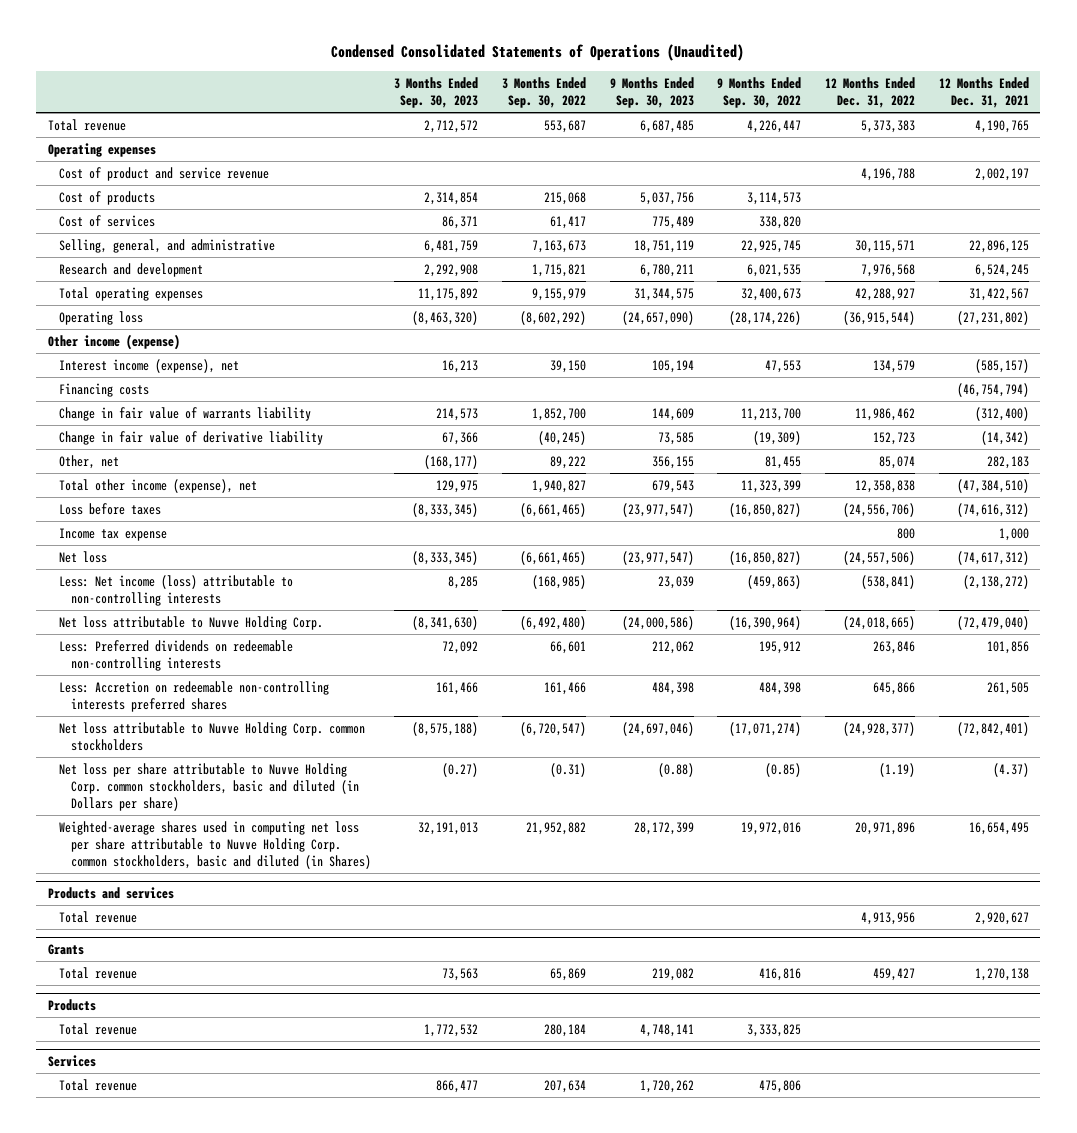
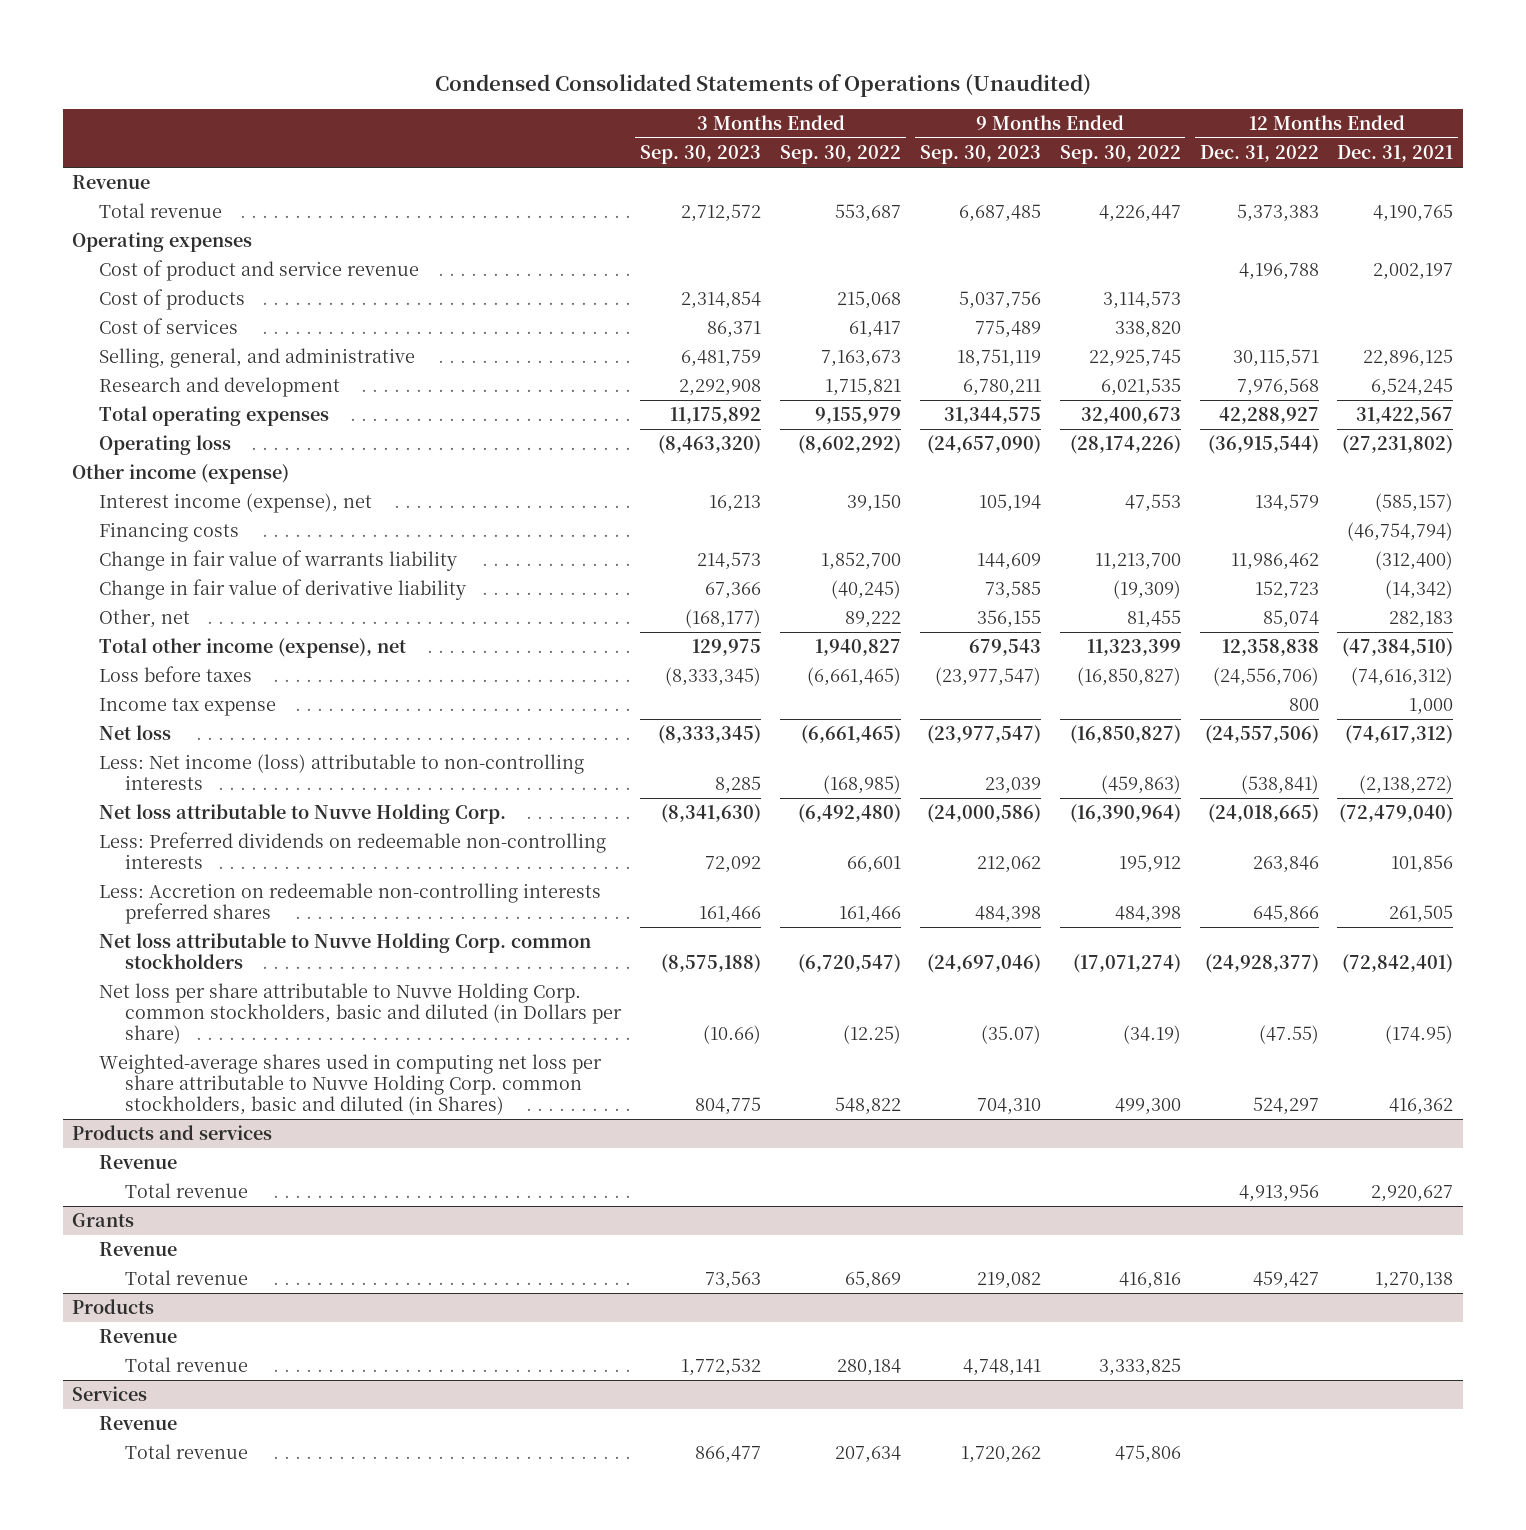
+ Revenue
- Net loss per share attributable to Nuvve Holding Corp. common stockholders, basic and diluted (in Dollars per share) | (0.27) | (0.31) | (0.88) | (0.85) | (1.19) | (4.37)
- Weighted-average shares used in computing net loss per share attributable to Nuvve Holding Corp. common stockholders, basic and diluted (in Shares) | 32,191,013 | 21,952,882 | 28,172,399 | 19,972,016 | 20,971,896 | 16,654,495
+ Net loss per share attributable to Nuvve Holding Corp. common stockholders, basic and diluted (in Dollars per share) | (10.66) | (12.25) | (35.07) | (34.19) | (47.55) | (174.95)
+ Weighted-average shares used in computing net loss per share attributable to Nuvve Holding Corp. common stockholders, basic and diluted (in Shares) | 804,775 | 548,822 | 704,310 | 499,300 | 524,297 | 416,362
@ Products and services
+ Revenue
@ Grants
+ Revenue
@ Products
+ Revenue
@ Services
+ Revenue

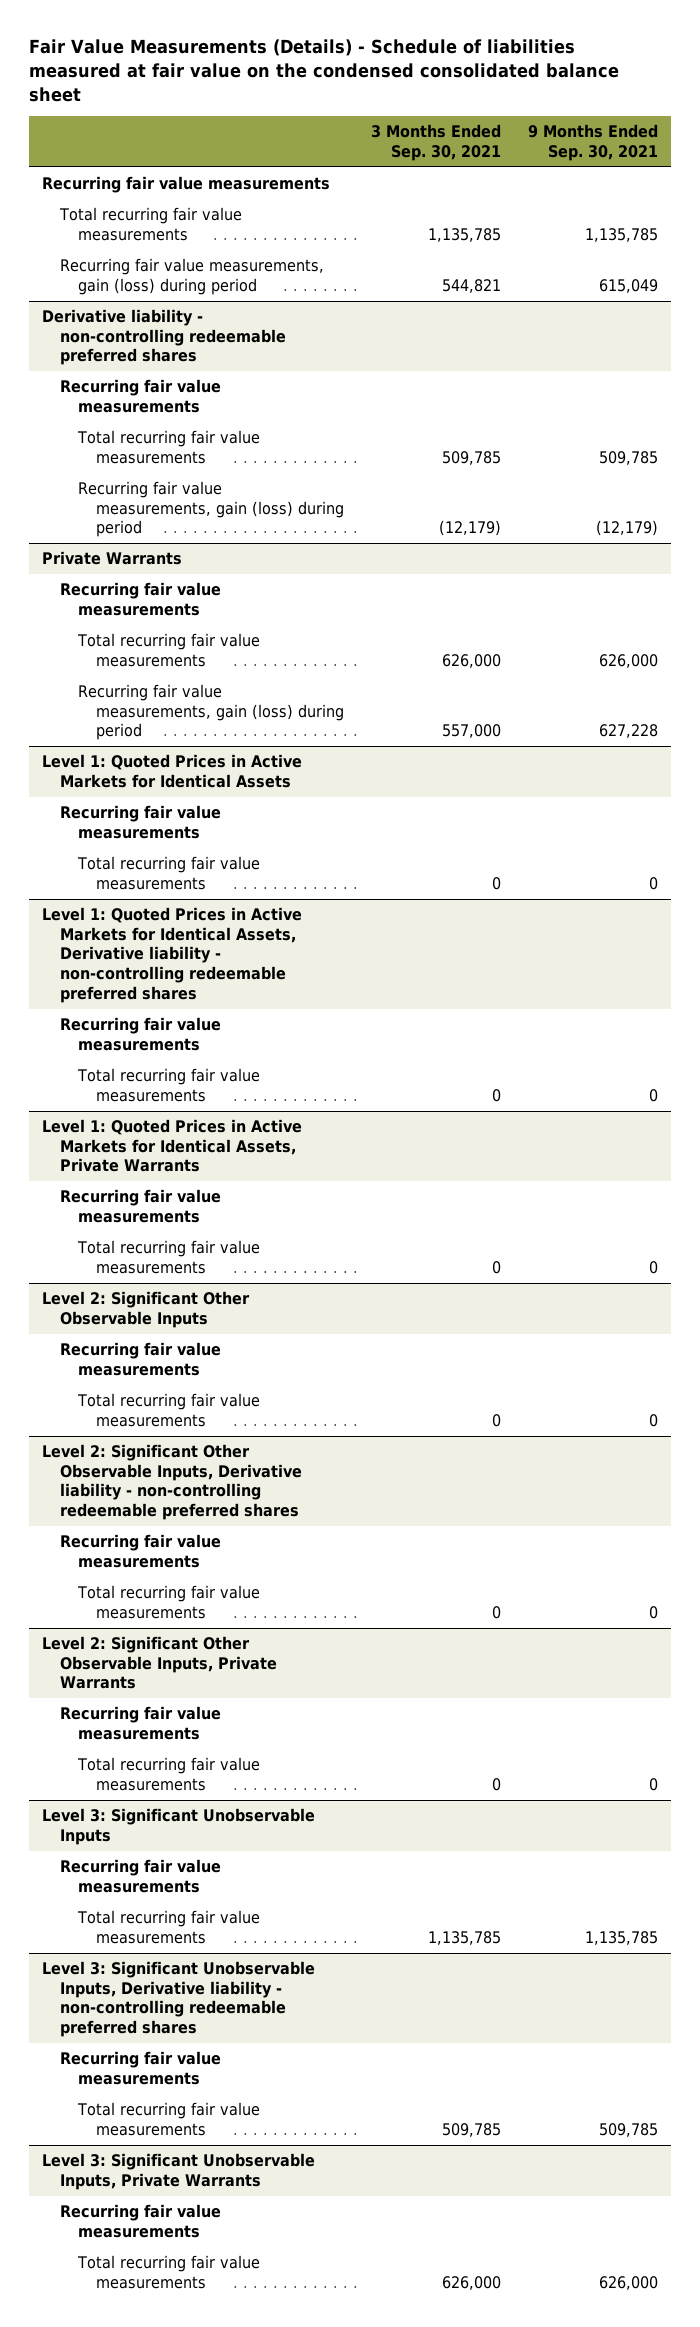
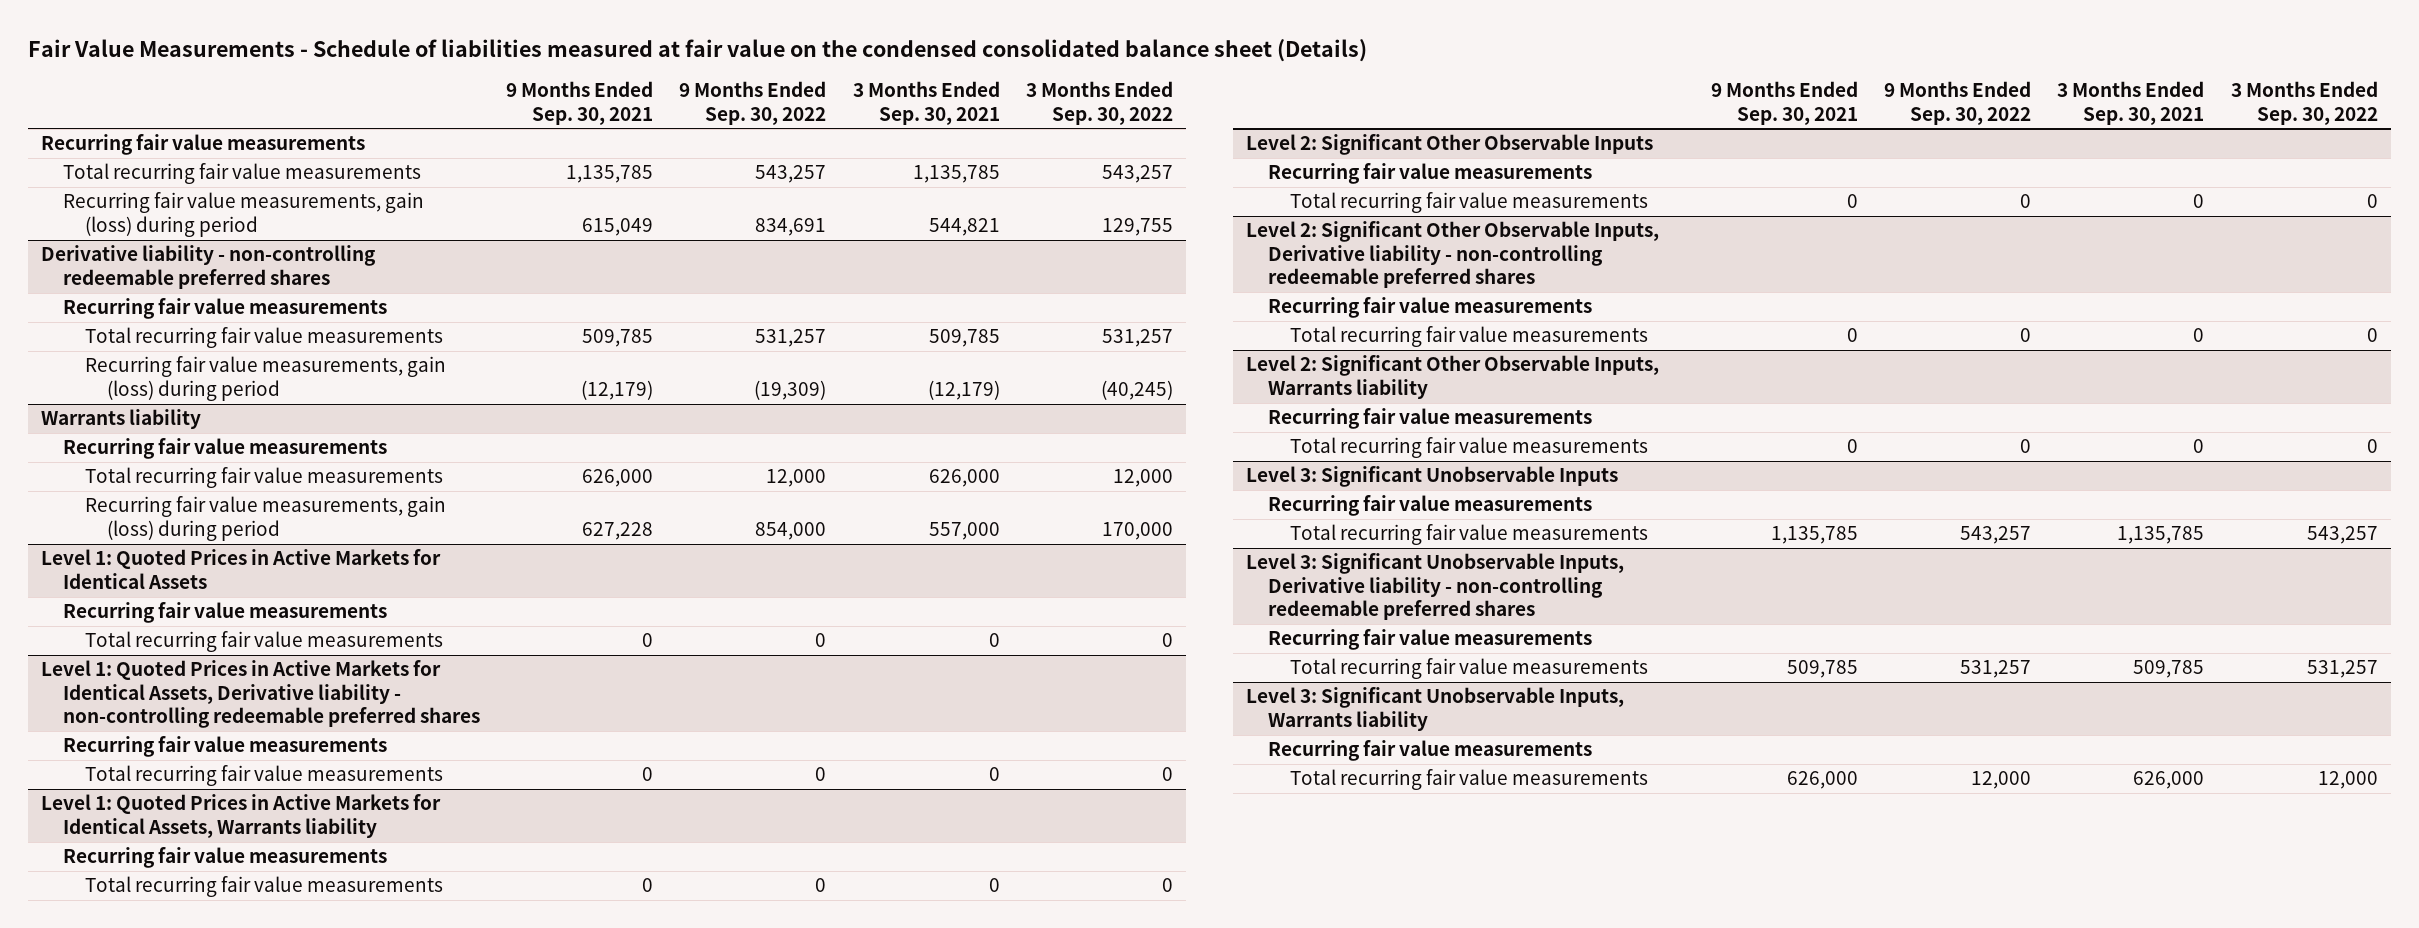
- Fair Value Measurements (Details) - Schedule of liabilities measured at fair value on the condensed consolidated balance sheet
+ Fair Value Measurements - Schedule of liabilities measured at fair value on the condensed consolidated balance sheet (Details)
- | 3 Months Ended Sep. 30, 2021 | 9 Months Ended Sep. 30, 2021
+ | 9 Months Ended Sep. 30, 2021 | 9 Months Ended Sep. 30, 2022 | 3 Months Ended Sep. 30, 2021 | 3 Months Ended Sep. 30, 2022
- Private Warrants
+ Warrants liability
- Level 1: Quoted Prices in Active Markets for Identical Assets, Private Warrants
+ Level 1: Quoted Prices in Active Markets for Identical Assets, Warrants liability
- Level 2: Significant Other Observable Inputs, Private Warrants
+ Level 2: Significant Other Observable Inputs, Warrants liability
- Level 3: Significant Unobservable Inputs, Private Warrants
+ Level 3: Significant Unobservable Inputs, Warrants liability

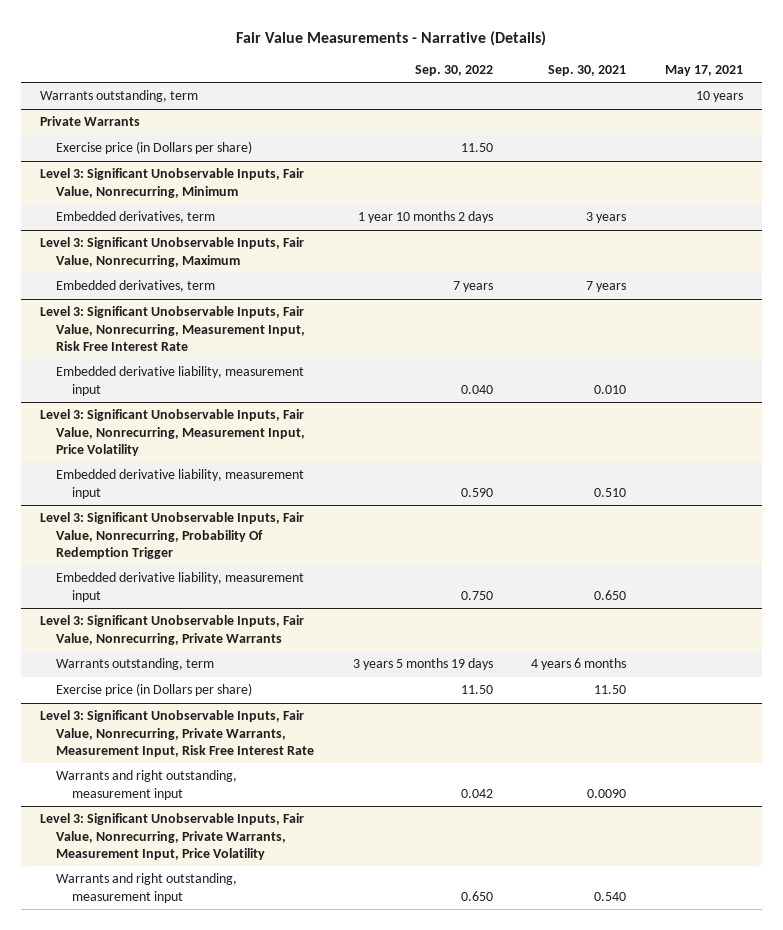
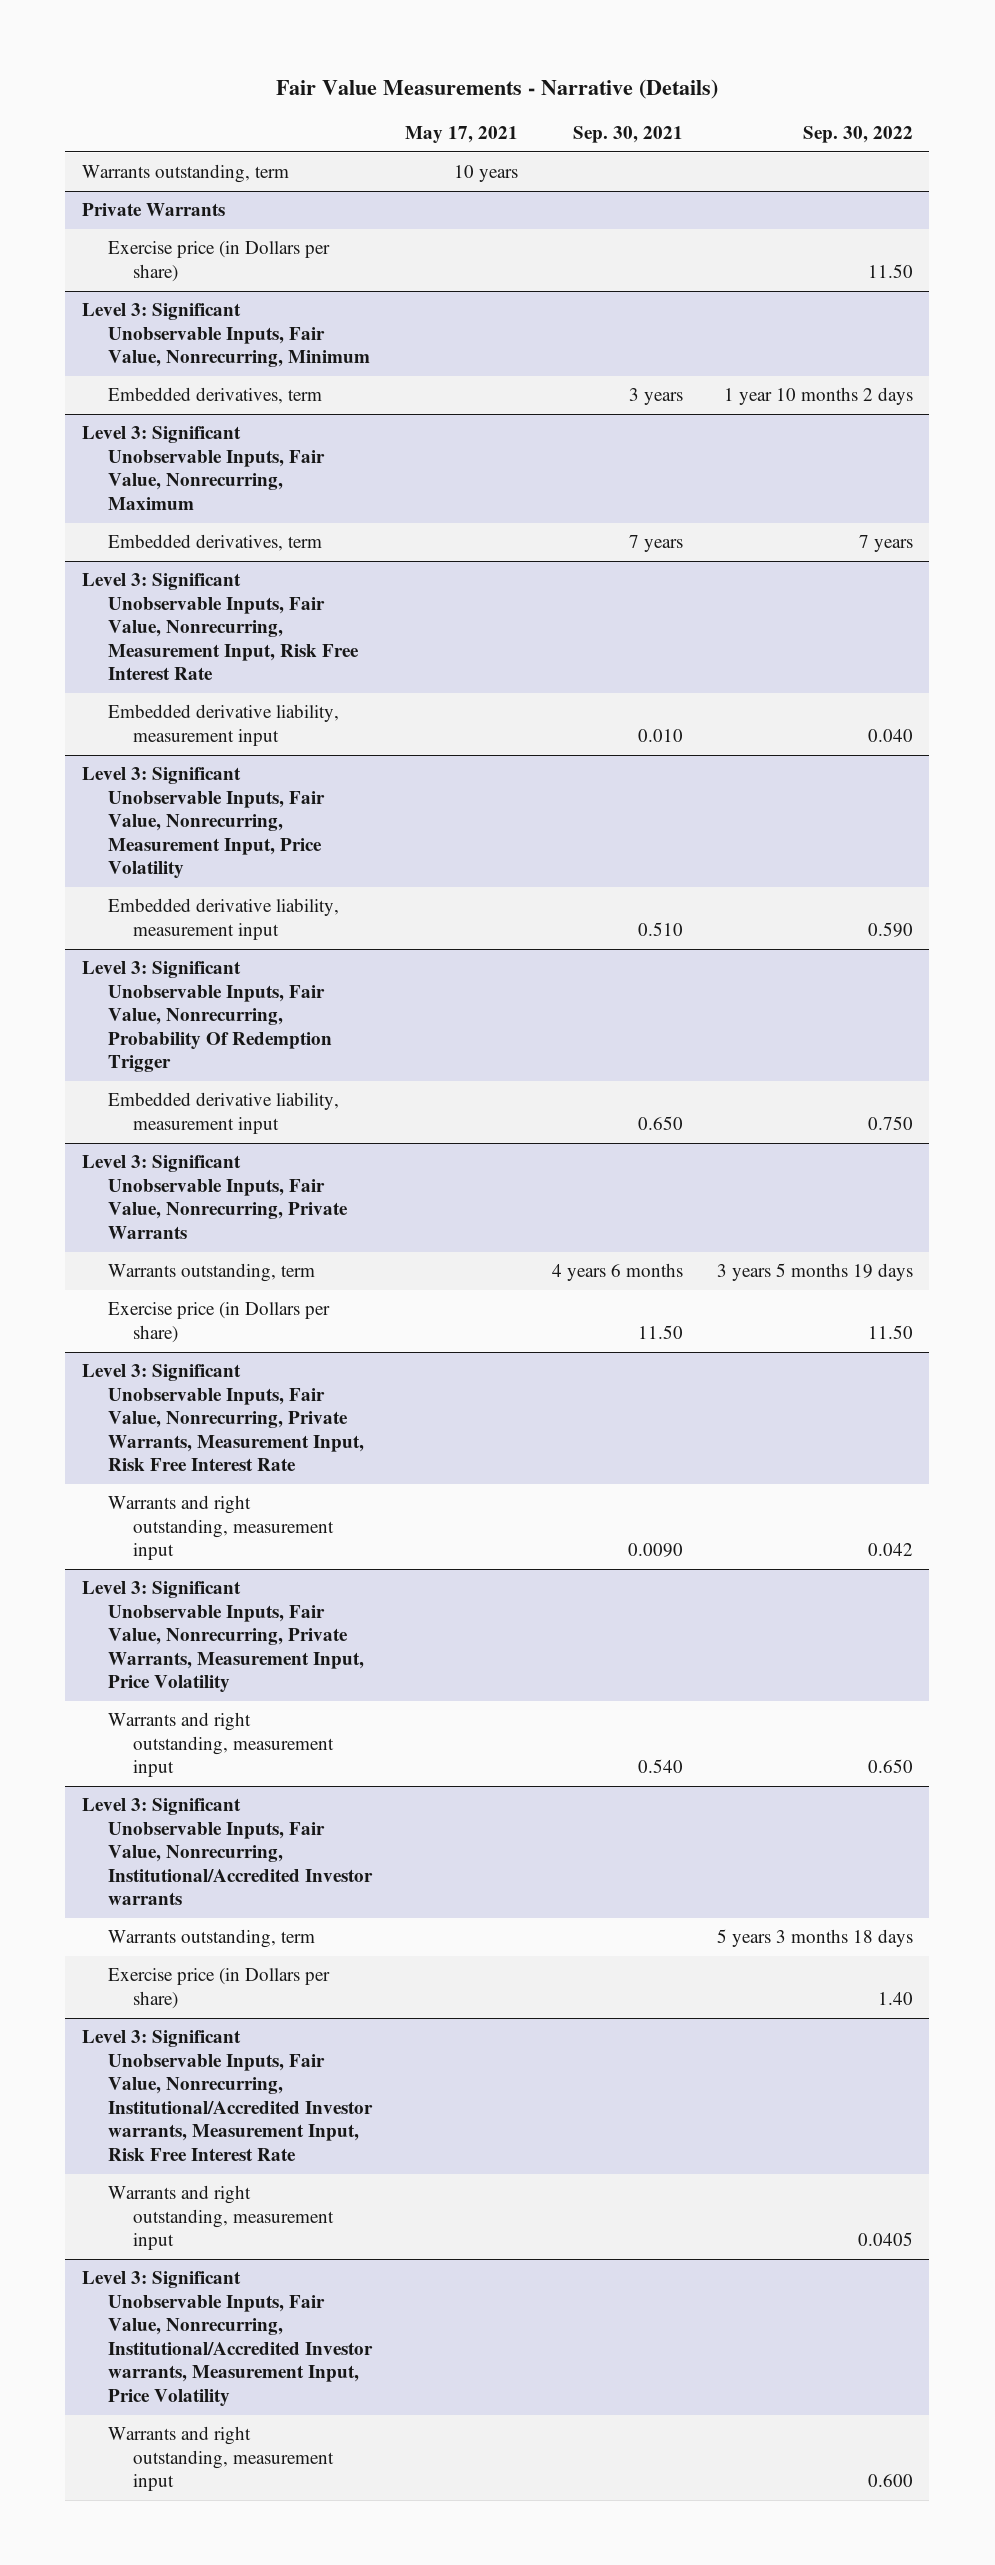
- | Sep. 30, 2022 | Sep. 30, 2021 | May 17, 2021
+ | May 17, 2021 | Sep. 30, 2021 | Sep. 30, 2022
+ Level 3: Significant Unobservable Inputs, Fair Value, Nonrecurring, Institutional/Accredited Investor warrants
+ Warrants outstanding, term | | | 5 years 3 months 18 days
+ Exercise price (in Dollars per share) | | | 1.40
+ Level 3: Significant Unobservable Inputs, Fair Value, Nonrecurring, Institutional/Accredited Investor warrants, Measurement Input, Risk Free Interest Rate
+ Warrants and right outstanding, measurement input | | | 0.0405
+ Level 3: Significant Unobservable Inputs, Fair Value, Nonrecurring, Institutional/Accredited Investor warrants, Measurement Input, Price Volatility
+ Warrants and right outstanding, measurement input | | | 0.600

